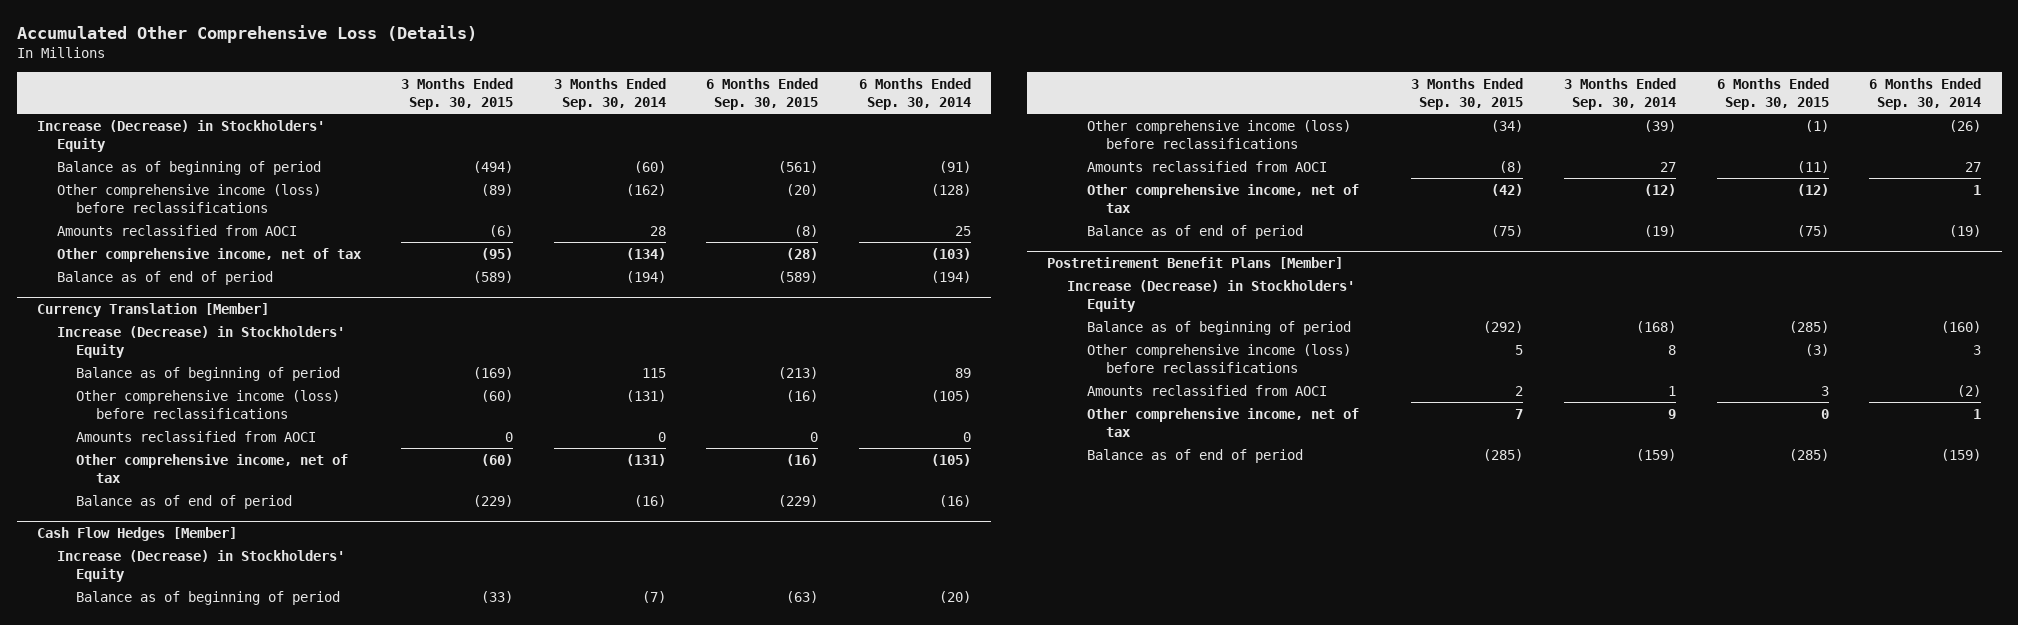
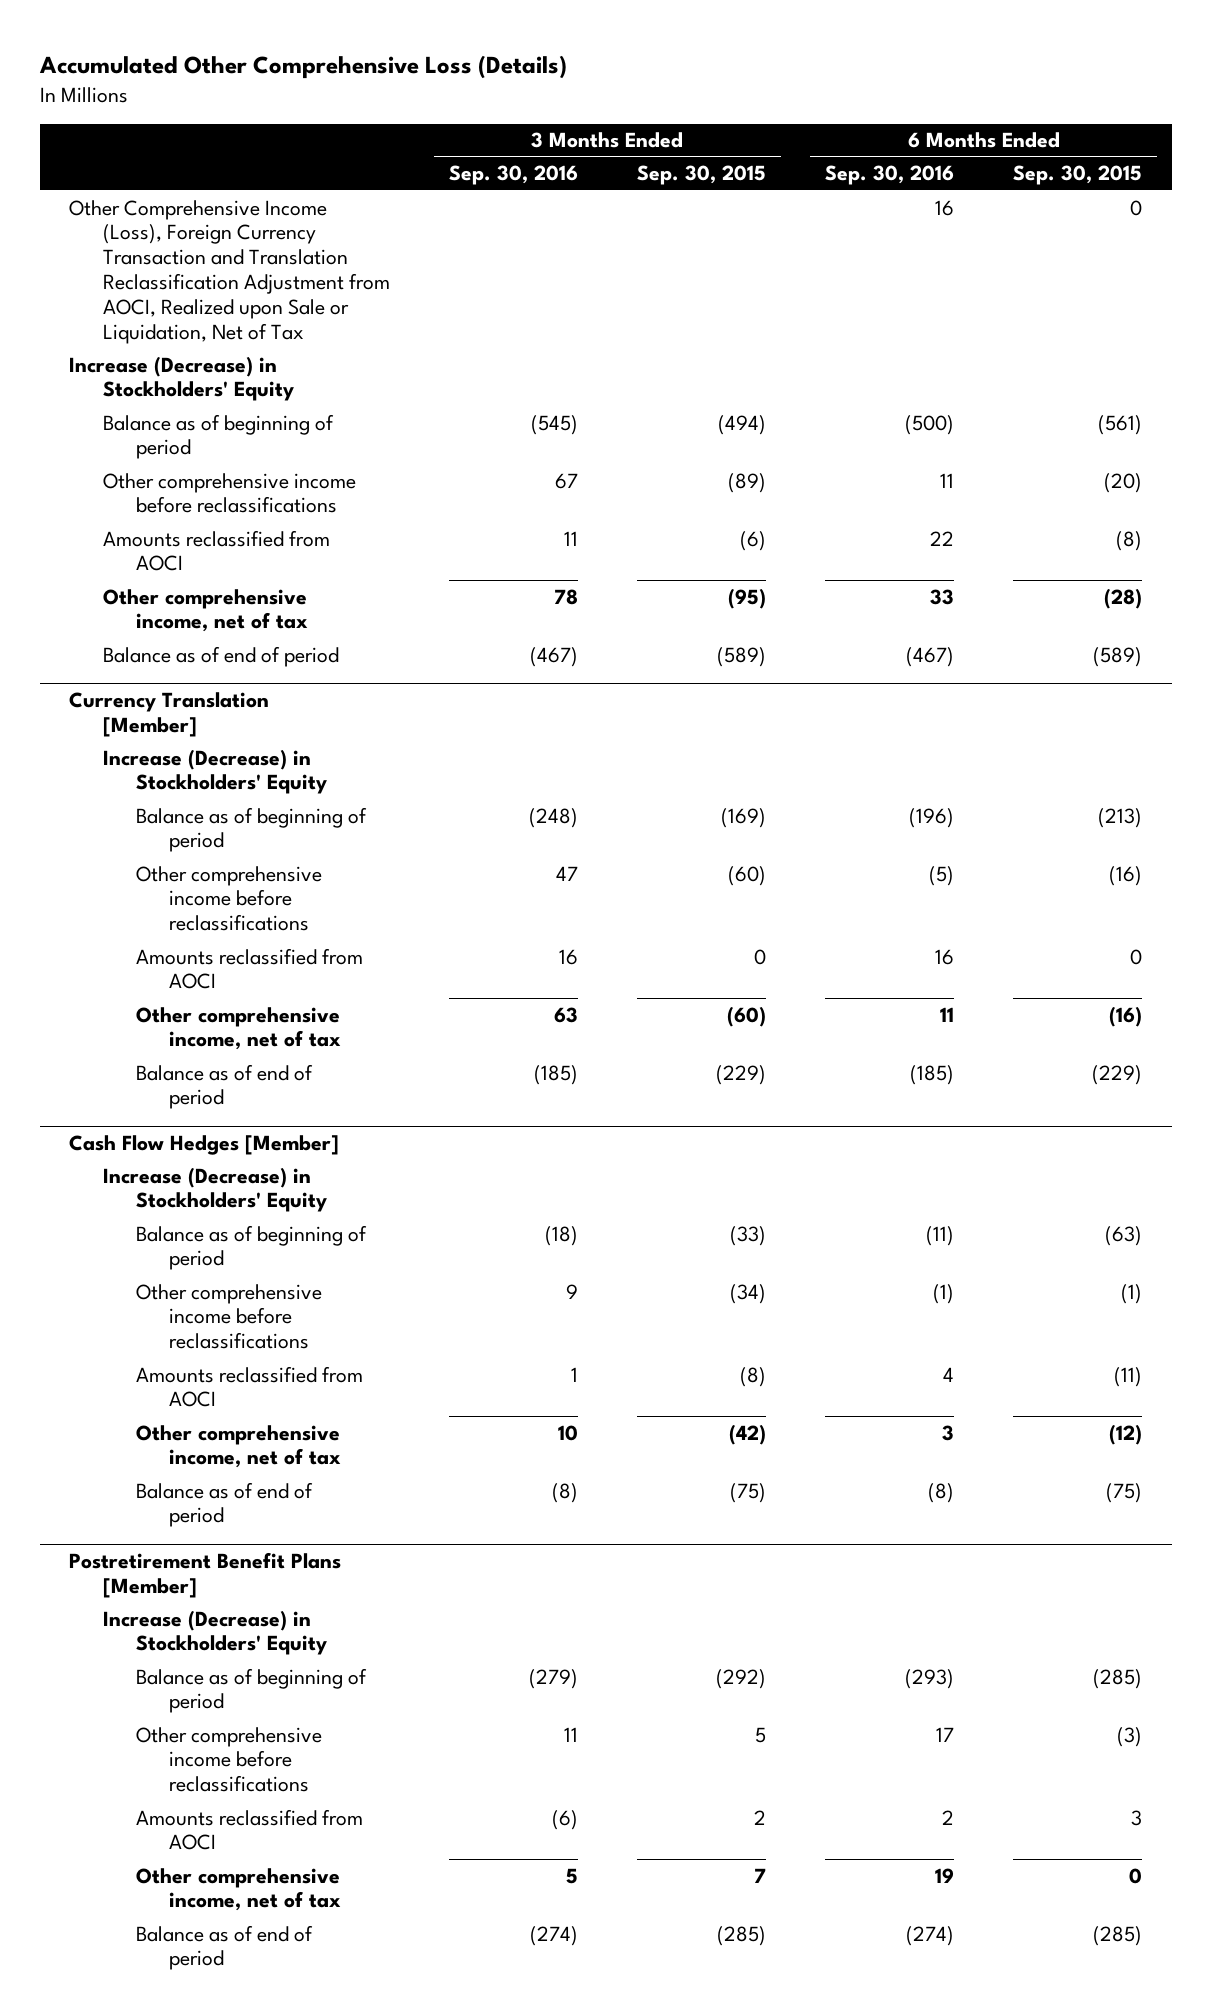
- | 3 Months Ended Sep. 30, 2015 | 3 Months Ended Sep. 30, 2014 | 6 Months Ended Sep. 30, 2015 | 6 Months Ended Sep. 30, 2014
+ | 3 Months Ended Sep. 30, 2016 | 3 Months Ended Sep. 30, 2015 | 6 Months Ended Sep. 30, 2016 | 6 Months Ended Sep. 30, 2015
+ Other Comprehensive Income (Loss), Foreign Currency Transaction and Translation Reclassification Adjustment from AOCI, Realized upon Sale or Liquidation, Net of Tax | | | 16 | 0
- Other comprehensive income (loss) before reclassifications | (89) | (162) | (20) | (128)
+ Other comprehensive income before reclassifications | 67 | (89) | 11 | (20)
@ Currency Translation [Member]
- Other comprehensive income (loss) before reclassifications | (60) | (131) | (16) | (105)
+ Other comprehensive income before reclassifications | 47 | (60) | (5) | (16)
@ Cash Flow Hedges [Member]
- Other comprehensive income (loss) before reclassifications | (34) | (39) | (1) | (26)
+ Other comprehensive income before reclassifications | 9 | (34) | (1) | (1)
@ Postretirement Benefit Plans [Member]
- Other comprehensive income (loss) before reclassifications | 5 | 8 | (3) | 3
+ Other comprehensive income before reclassifications | 11 | 5 | 17 | (3)

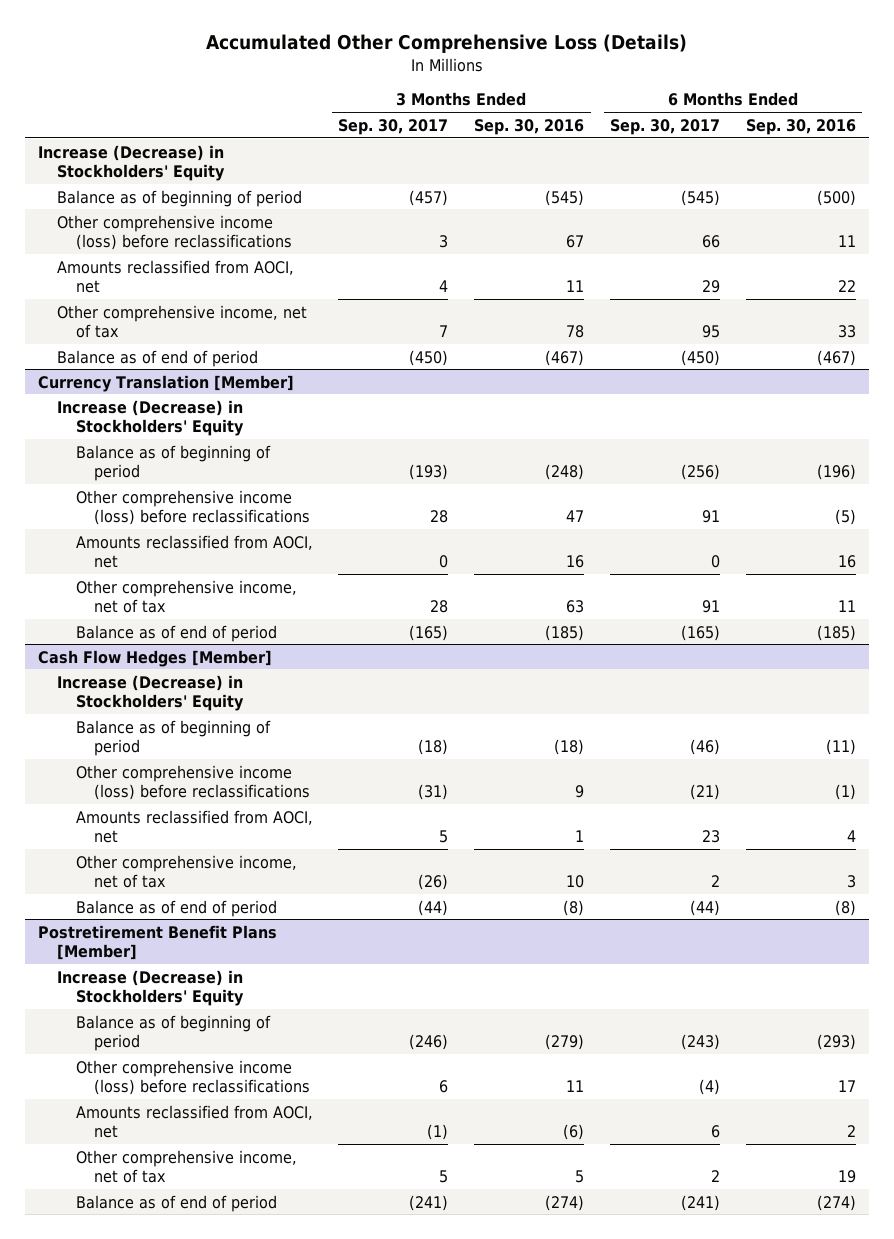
- | 3 Months Ended Sep. 30, 2016 | 3 Months Ended Sep. 30, 2015 | 6 Months Ended Sep. 30, 2016 | 6 Months Ended Sep. 30, 2015
+ | 3 Months Ended Sep. 30, 2017 | 3 Months Ended Sep. 30, 2016 | 6 Months Ended Sep. 30, 2017 | 6 Months Ended Sep. 30, 2016
- Other Comprehensive Income (Loss), Foreign Currency Transaction and Translation Reclassification Adjustment from AOCI, Realized upon Sale or Liquidation, Net of Tax | | | 16 | 0
- Other comprehensive income before reclassifications | 67 | (89) | 11 | (20)
- Amounts reclassified from AOCI | 11 | (6) | 22 | (8)
+ Other comprehensive income (loss) before reclassifications | 3 | 67 | 66 | 11
+ Amounts reclassified from AOCI, net | 4 | 11 | 29 | 22
@ Currency Translation [Member]
- Other comprehensive income before reclassifications | 47 | (60) | (5) | (16)
- Amounts reclassified from AOCI | 16 | 0 | 16 | 0
+ Other comprehensive income (loss) before reclassifications | 28 | 47 | 91 | (5)
+ Amounts reclassified from AOCI, net | 0 | 16 | 0 | 16
@ Cash Flow Hedges [Member]
- Other comprehensive income before reclassifications | 9 | (34) | (1) | (1)
- Amounts reclassified from AOCI | 1 | (8) | 4 | (11)
+ Other comprehensive income (loss) before reclassifications | (31) | 9 | (21) | (1)
+ Amounts reclassified from AOCI, net | 5 | 1 | 23 | 4
@ Postretirement Benefit Plans [Member]
- Other comprehensive income before reclassifications | 11 | 5 | 17 | (3)
- Amounts reclassified from AOCI | (6) | 2 | 2 | 3
+ Other comprehensive income (loss) before reclassifications | 6 | 11 | (4) | 17
+ Amounts reclassified from AOCI, net | (1) | (6) | 6 | 2

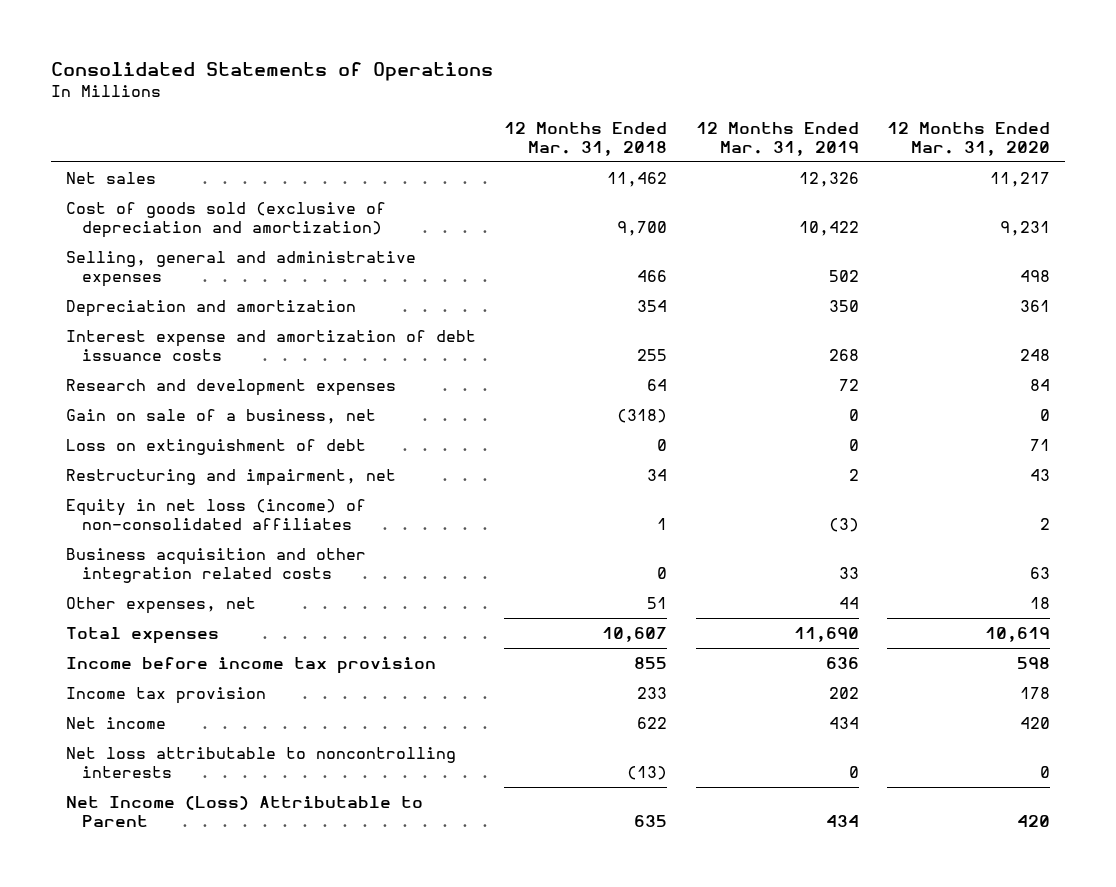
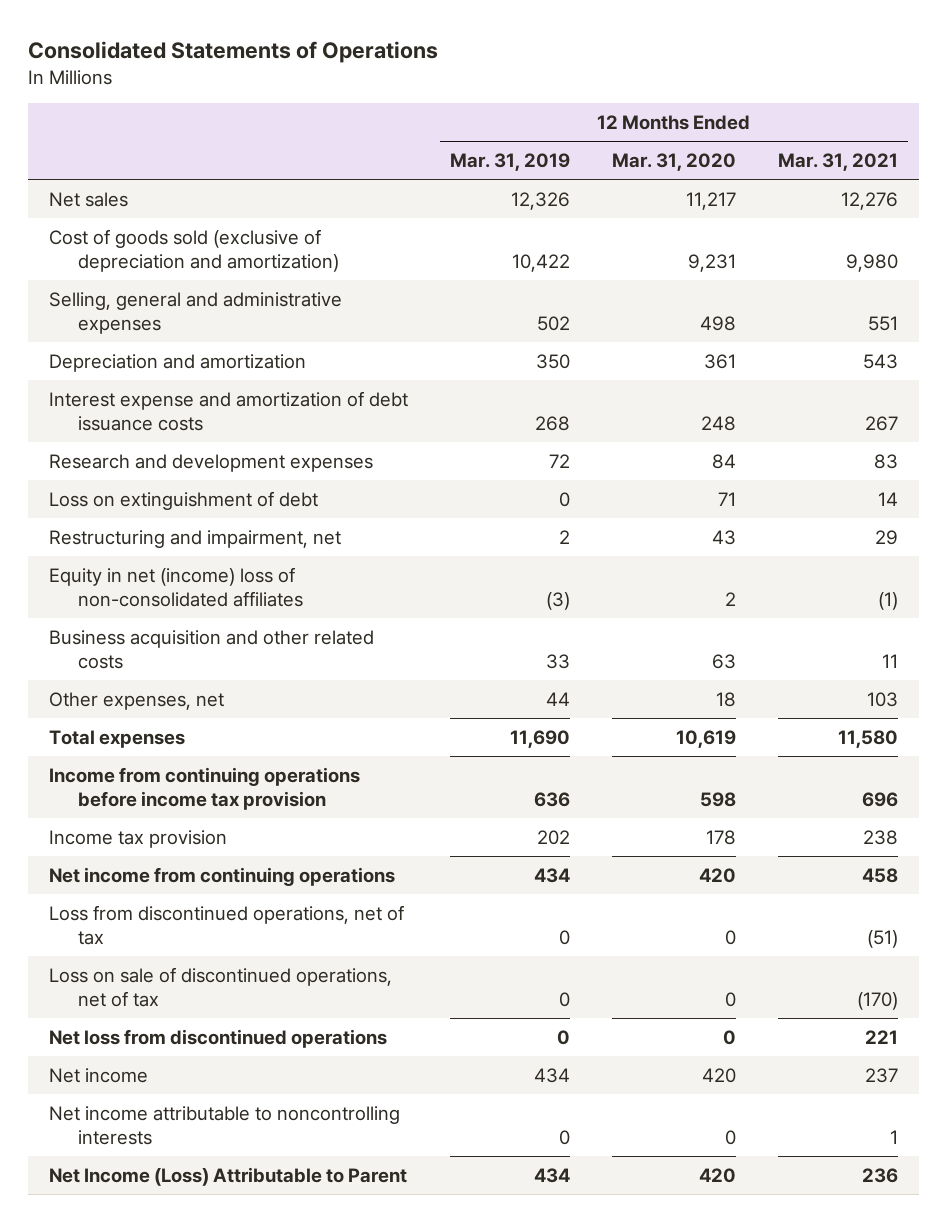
- | 12 Months Ended Mar. 31, 2018 | 12 Months Ended Mar. 31, 2019 | 12 Months Ended Mar. 31, 2020
+ | 12 Months Ended Mar. 31, 2019 | 12 Months Ended Mar. 31, 2020 | 12 Months Ended Mar. 31, 2021
- Gain on sale of a business, net | (318) | 0 | 0
- Equity in net loss (income) of non-consolidated affiliates | 1 | (3) | 2
- Business acquisition and other integration related costs | 0 | 33 | 63
+ Equity in net (income) loss of non-consolidated affiliates | (3) | 2 | (1)
+ Business acquisition and other related costs | 33 | 63 | 11
- Income before income tax provision | 855 | 636 | 598
+ Income from continuing operations before income tax provision | 636 | 598 | 696
+ Net income from continuing operations | 434 | 420 | 458
+ Loss from discontinued operations, net of tax | 0 | 0 | (51)
+ Loss on sale of discontinued operations, net of tax | 0 | 0 | (170)
+ Net loss from discontinued operations | 0 | 0 | 221
- Net loss attributable to noncontrolling interests | (13) | 0 | 0
+ Net income attributable to noncontrolling interests | 0 | 0 | 1

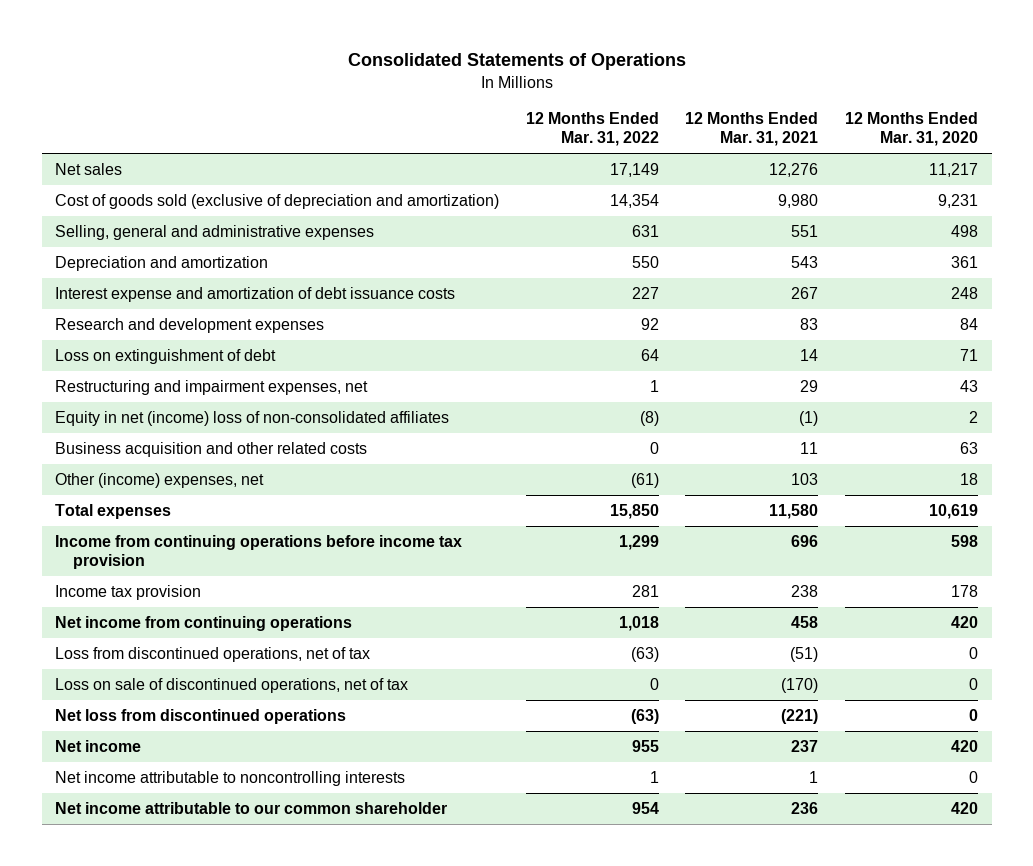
- | 12 Months Ended Mar. 31, 2019 | 12 Months Ended Mar. 31, 2020 | 12 Months Ended Mar. 31, 2021
+ | 12 Months Ended Mar. 31, 2022 | 12 Months Ended Mar. 31, 2021 | 12 Months Ended Mar. 31, 2020
- Restructuring and impairment, net | 2 | 43 | 29
+ Restructuring and impairment expenses, net | 1 | 29 | 43
- Other expenses, net | 44 | 18 | 103
+ Other (income) expenses, net | (61) | 103 | 18
- Net loss from discontinued operations | 0 | 0 | 221
+ Net loss from discontinued operations | (63) | (221) | 0
- Net Income (Loss) Attributable to Parent | 434 | 420 | 236
+ Net income attributable to our common shareholder | 954 | 236 | 420

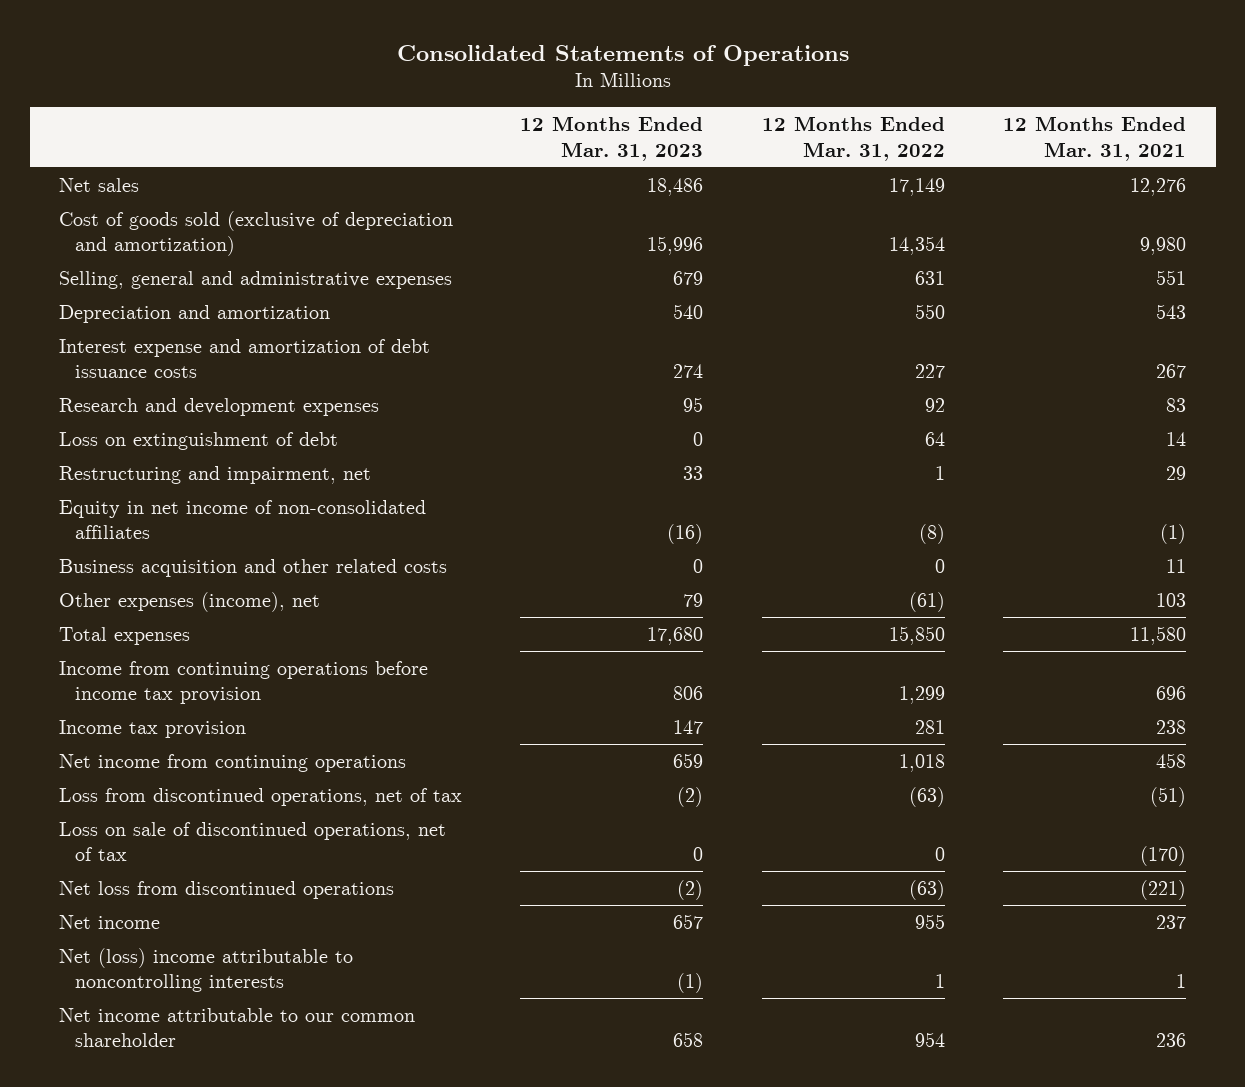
- | 12 Months Ended Mar. 31, 2022 | 12 Months Ended Mar. 31, 2021 | 12 Months Ended Mar. 31, 2020
+ | 12 Months Ended Mar. 31, 2023 | 12 Months Ended Mar. 31, 2022 | 12 Months Ended Mar. 31, 2021
- Restructuring and impairment expenses, net | 1 | 29 | 43
- Equity in net (income) loss of non-consolidated affiliates | (8) | (1) | 2
+ Restructuring and impairment, net | 33 | 1 | 29
+ Equity in net income of non-consolidated affiliates | (16) | (8) | (1)
- Other (income) expenses, net | (61) | 103 | 18
+ Other expenses (income), net | 79 | (61) | 103
- Net income attributable to noncontrolling interests | 1 | 1 | 0
+ Net (loss) income attributable to noncontrolling interests | (1) | 1 | 1

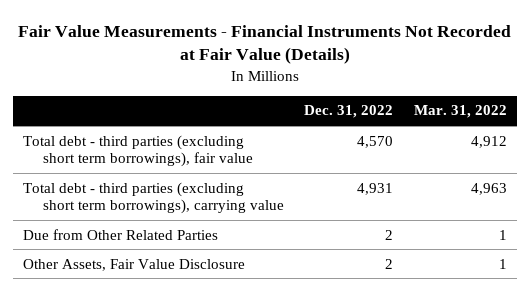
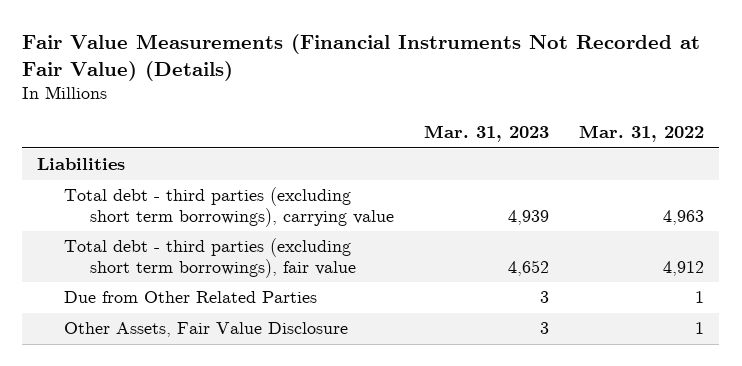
- Fair Value Measurements - Financial Instruments Not Recorded at Fair Value (Details)
+ Fair Value Measurements (Financial Instruments Not Recorded at Fair Value) (Details)
- | Dec. 31, 2022 | Mar. 31, 2022
+ | Mar. 31, 2023 | Mar. 31, 2022
+ Liabilities
moved down: Total debt - third parties (excluding short term borrowings), fair value | 4,652 | 4,912

